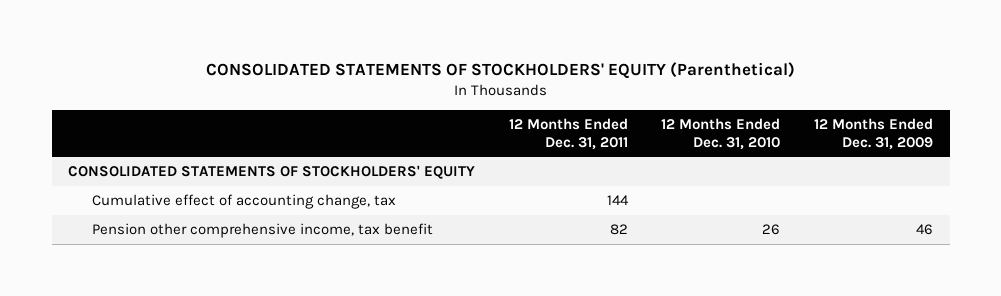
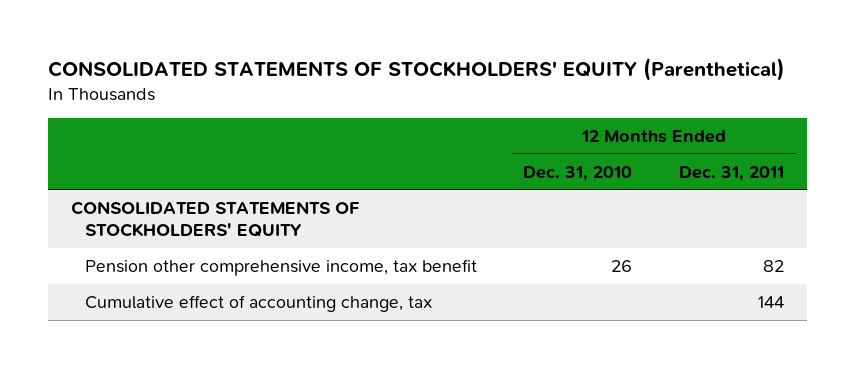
- | 12 Months Ended Dec. 31, 2011 | 12 Months Ended Dec. 31, 2010 | 12 Months Ended Dec. 31, 2009
+ | 12 Months Ended Dec. 31, 2010 | 12 Months Ended Dec. 31, 2011
moved down: Cumulative effect of accounting change, tax | | 144

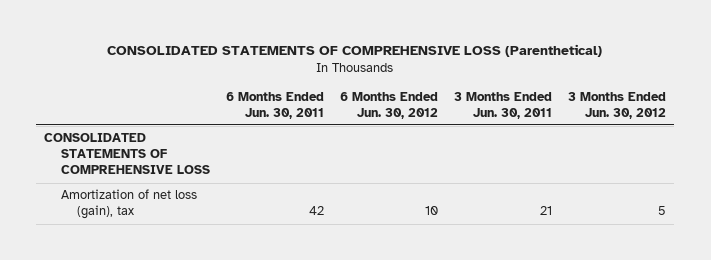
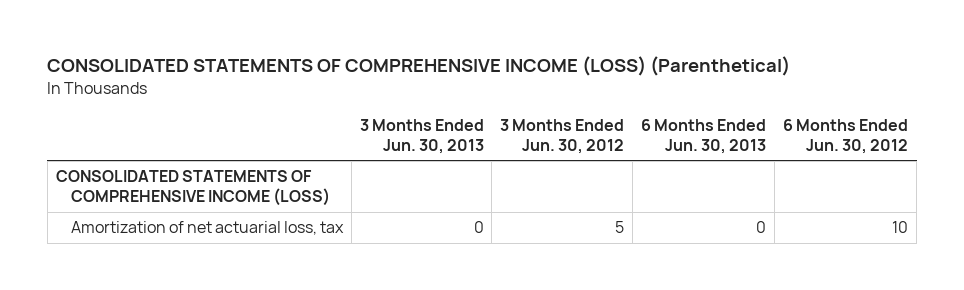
- CONSOLIDATED STATEMENTS OF COMPREHENSIVE LOSS (Parenthetical)
+ CONSOLIDATED STATEMENTS OF COMPREHENSIVE INCOME (LOSS) (Parenthetical)
- | 6 Months Ended Jun. 30, 2011 | 6 Months Ended Jun. 30, 2012 | 3 Months Ended Jun. 30, 2011 | 3 Months Ended Jun. 30, 2012
+ | 3 Months Ended Jun. 30, 2013 | 3 Months Ended Jun. 30, 2012 | 6 Months Ended Jun. 30, 2013 | 6 Months Ended Jun. 30, 2012
- CONSOLIDATED STATEMENTS OF COMPREHENSIVE LOSS
- Amortization of net loss (gain), tax | 42 | 10 | 21 | 5
+ CONSOLIDATED STATEMENTS OF COMPREHENSIVE INCOME (LOSS)
+ Amortization of net actuarial loss, tax | 0 | 5 | 0 | 10

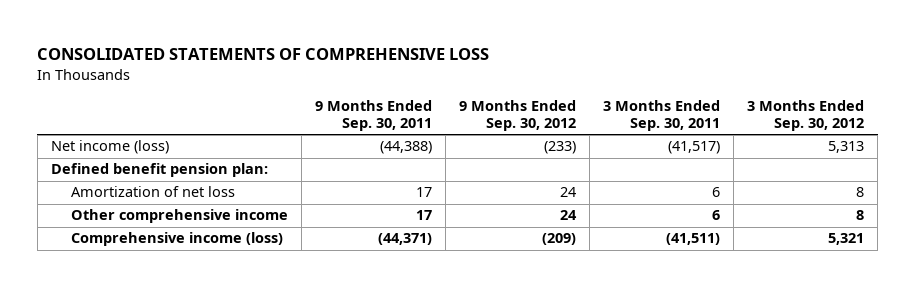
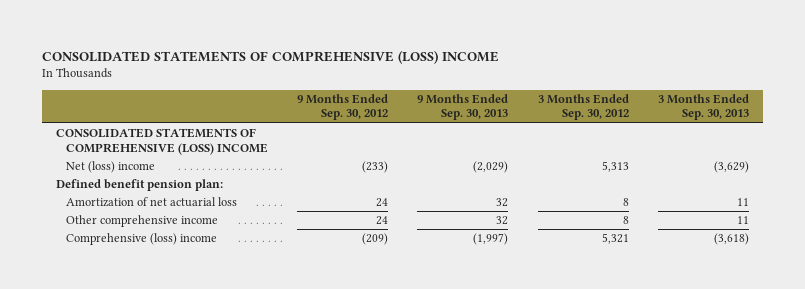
- CONSOLIDATED STATEMENTS OF COMPREHENSIVE LOSS
+ CONSOLIDATED STATEMENTS OF COMPREHENSIVE (LOSS) INCOME
- | 9 Months Ended Sep. 30, 2011 | 9 Months Ended Sep. 30, 2012 | 3 Months Ended Sep. 30, 2011 | 3 Months Ended Sep. 30, 2012
+ | 9 Months Ended Sep. 30, 2012 | 9 Months Ended Sep. 30, 2013 | 3 Months Ended Sep. 30, 2012 | 3 Months Ended Sep. 30, 2013
- Net income (loss) | (44,388) | (233) | (41,517) | 5,313
+ CONSOLIDATED STATEMENTS OF COMPREHENSIVE (LOSS) INCOME
+ Net (loss) income | (233) | (2,029) | 5,313 | (3,629)
- Amortization of net loss | 17 | 24 | 6 | 8
+ Amortization of net actuarial loss | 24 | 32 | 8 | 11
- Comprehensive income (loss) | (44,371) | (209) | (41,511) | 5,321
+ Comprehensive (loss) income | (209) | (1,997) | 5,321 | (3,618)

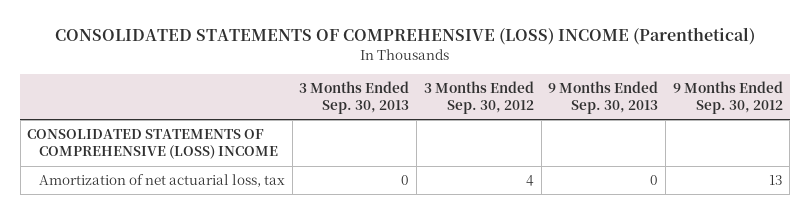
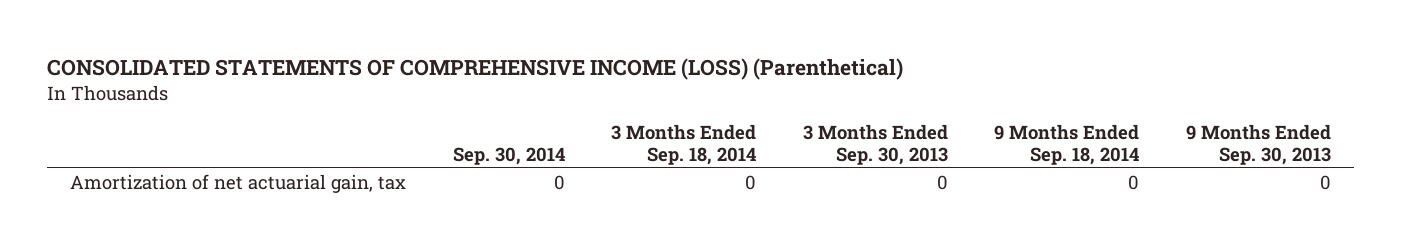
- CONSOLIDATED STATEMENTS OF COMPREHENSIVE (LOSS) INCOME (Parenthetical)
+ CONSOLIDATED STATEMENTS OF COMPREHENSIVE INCOME (LOSS) (Parenthetical)
- | 3 Months Ended Sep. 30, 2013 | 3 Months Ended Sep. 30, 2012 | 9 Months Ended Sep. 30, 2013 | 9 Months Ended Sep. 30, 2012
+ | Sep. 30, 2014 | 3 Months Ended Sep. 18, 2014 | 3 Months Ended Sep. 30, 2013 | 9 Months Ended Sep. 18, 2014 | 9 Months Ended Sep. 30, 2013
- CONSOLIDATED STATEMENTS OF COMPREHENSIVE (LOSS) INCOME
- Amortization of net actuarial loss, tax | 0 | 4 | 0 | 13
+ Amortization of net actuarial gain, tax | 0 | 0 | 0 | 0 | 0

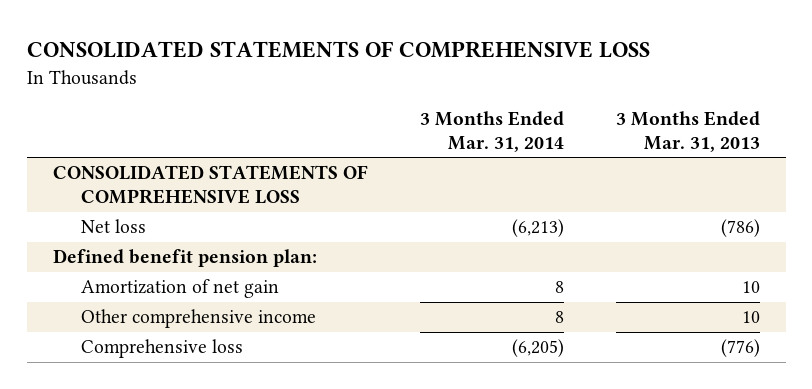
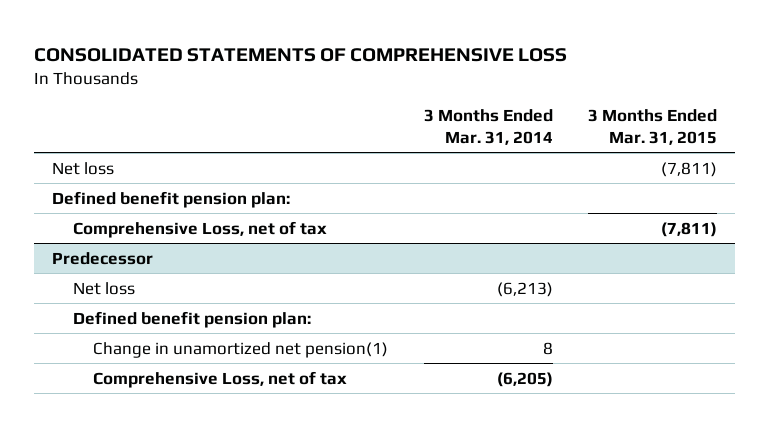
- | 3 Months Ended Mar. 31, 2014 | 3 Months Ended Mar. 31, 2013
+ | 3 Months Ended Mar. 31, 2014 | 3 Months Ended Mar. 31, 2015
- CONSOLIDATED STATEMENTS OF COMPREHENSIVE LOSS
+ Net loss | | (7,811)
+ Defined benefit pension plan:
+ Comprehensive Loss, net of tax | | (7,811)
+ Predecessor
- Amortization of net gain | 8 | 10
- Other comprehensive income | 8 | 10
- Comprehensive loss | (6,205) | (776)
+ Change in unamortized net pension(1) | 8 |
+ Comprehensive Loss, net of tax | (6,205) |

